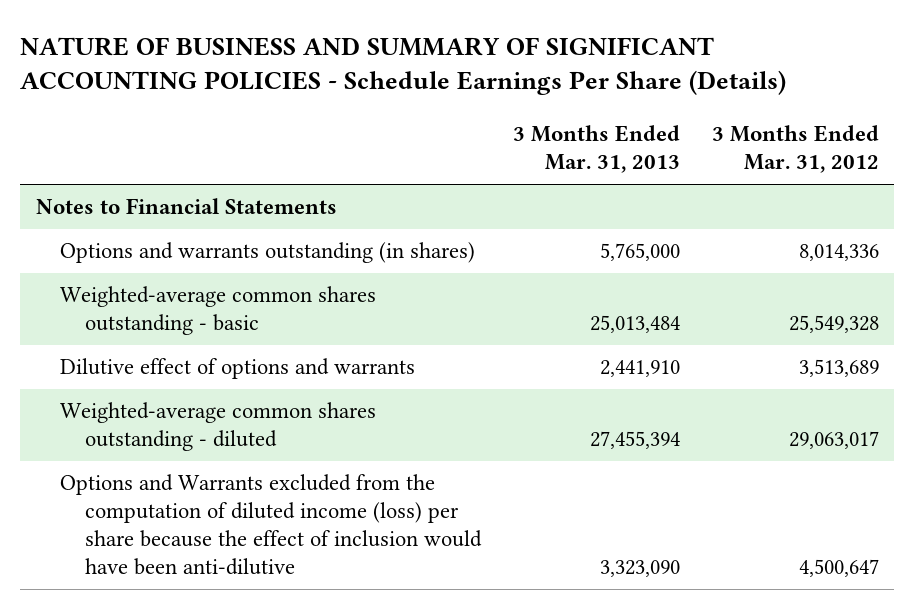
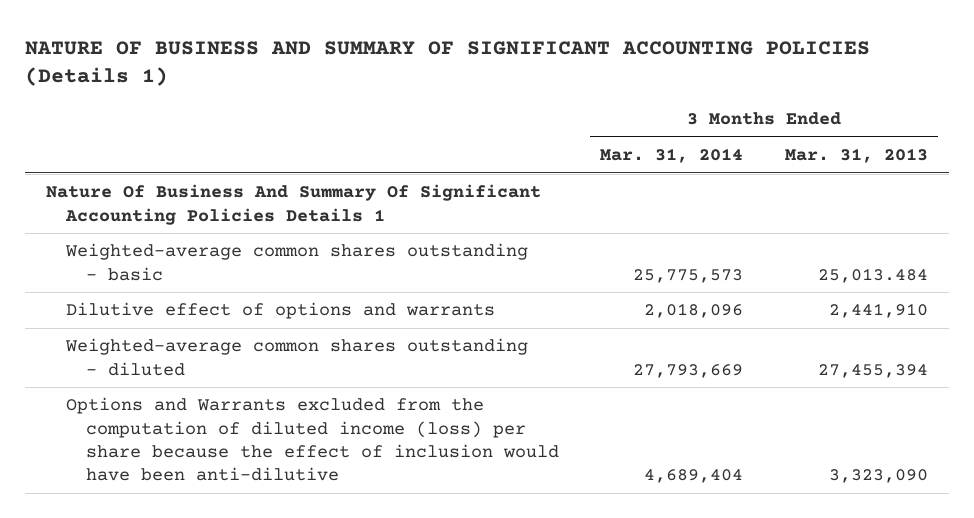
- NATURE OF BUSINESS AND SUMMARY OF SIGNIFICANT ACCOUNTING POLICIES - Schedule Earnings Per Share (Details)
+ NATURE OF BUSINESS AND SUMMARY OF SIGNIFICANT ACCOUNTING POLICIES (Details 1)
- | 3 Months Ended Mar. 31, 2013 | 3 Months Ended Mar. 31, 2012
+ | 3 Months Ended Mar. 31, 2014 | 3 Months Ended Mar. 31, 2013
- Notes to Financial Statements
- Options and warrants outstanding (in shares) | 5,765,000 | 8,014,336
- Weighted-average common shares outstanding - basic | 25,013,484 | 25,549,328
+ Nature Of Business And Summary Of Significant Accounting Policies Details 1
+ Weighted-average common shares outstanding - basic | 25,775,573 | 25,013.484

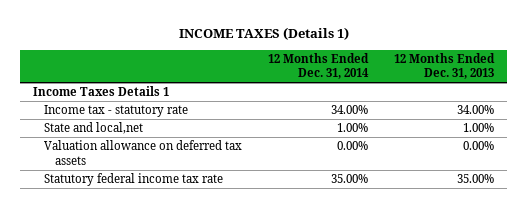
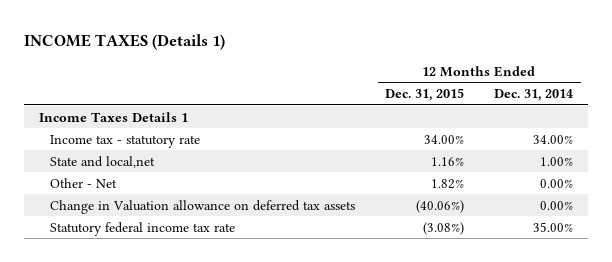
- | 12 Months Ended Dec. 31, 2014 | 12 Months Ended Dec. 31, 2013
+ | 12 Months Ended Dec. 31, 2015 | 12 Months Ended Dec. 31, 2014
- Valuation allowance on deferred tax assets | 0.00% | 0.00%
+ Other - Net | 1.82% | 0.00%
+ Change in Valuation allowance on deferred tax assets | (40.06%) | 0.00%

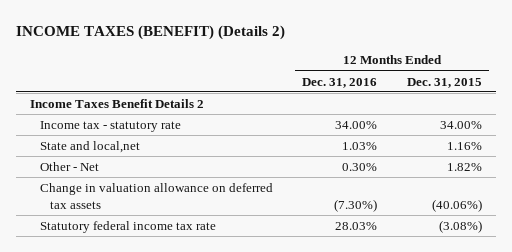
- INCOME TAXES (Details 1)
+ INCOME TAXES (BENEFIT) (Details 2)
- | 12 Months Ended Dec. 31, 2015 | 12 Months Ended Dec. 31, 2014
+ | 12 Months Ended Dec. 31, 2016 | 12 Months Ended Dec. 31, 2015
- Income Taxes Details 1
+ Income Taxes Benefit Details 2
- Change in Valuation allowance on deferred tax assets | (40.06%) | 0.00%
+ Change in valuation allowance on deferred tax assets | (7.30%) | (40.06%)

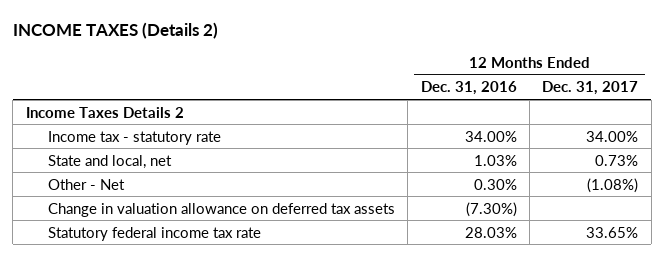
- INCOME TAXES (BENEFIT) (Details 2)
+ INCOME TAXES (Details 2)
- | 12 Months Ended Dec. 31, 2016 | 12 Months Ended Dec. 31, 2015
+ | 12 Months Ended Dec. 31, 2016 | 12 Months Ended Dec. 31, 2017
- Income Taxes Benefit Details 2
+ Income Taxes Details 2
- State and local,net | 1.03% | 1.16%
+ State and local, net | 1.03% | 0.73%

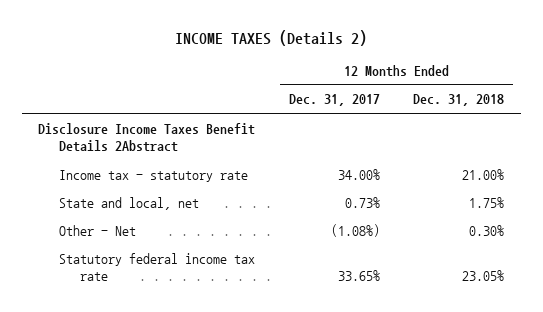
- | 12 Months Ended Dec. 31, 2016 | 12 Months Ended Dec. 31, 2017
+ | 12 Months Ended Dec. 31, 2017 | 12 Months Ended Dec. 31, 2018
- Income Taxes Details 2
+ Disclosure Income Taxes Benefit Details 2Abstract
- Change in valuation allowance on deferred tax assets | (7.30%) |

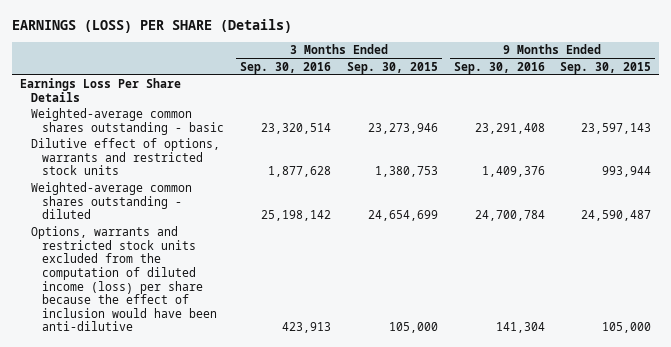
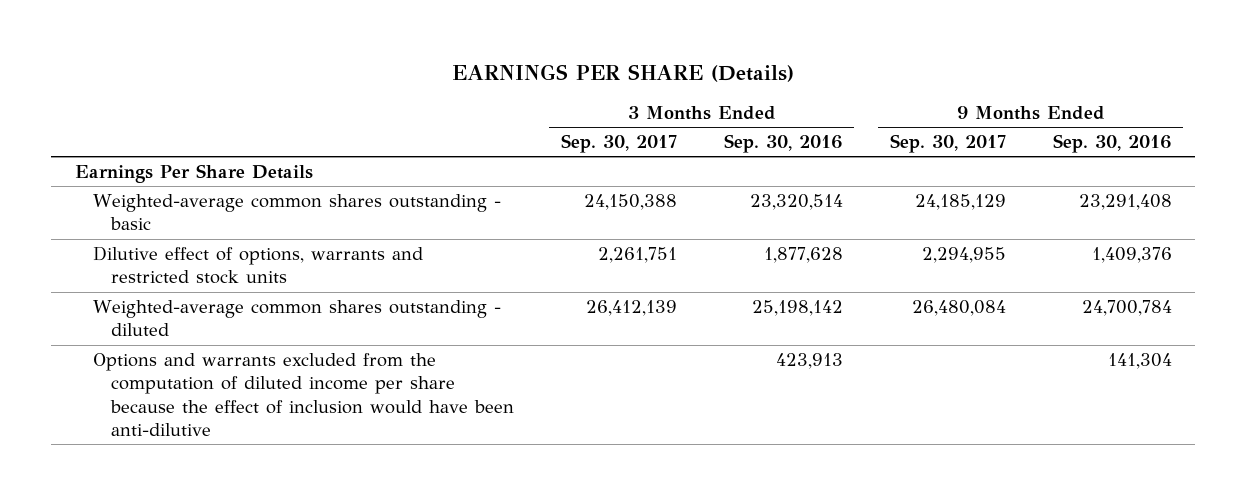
- EARNINGS (LOSS) PER SHARE (Details)
+ EARNINGS PER SHARE (Details)
- | 3 Months Ended Sep. 30, 2016 | 3 Months Ended Sep. 30, 2015 | 9 Months Ended Sep. 30, 2016 | 9 Months Ended Sep. 30, 2015
+ | 3 Months Ended Sep. 30, 2017 | 3 Months Ended Sep. 30, 2016 | 9 Months Ended Sep. 30, 2017 | 9 Months Ended Sep. 30, 2016
- Earnings Loss Per Share Details
+ Earnings Per Share Details
- Options, warrants and restricted stock units excluded from the computation of diluted income (loss) per share because the effect of inclusion would have been anti-dilutive | 423,913 | 105,000 | 141,304 | 105,000
+ Options and warrants excluded from the computation of diluted income per share because the effect of inclusion would have been anti-dilutive | | 423,913 | | 141,304

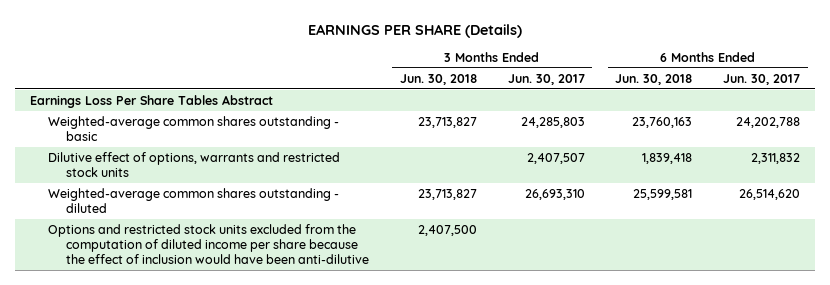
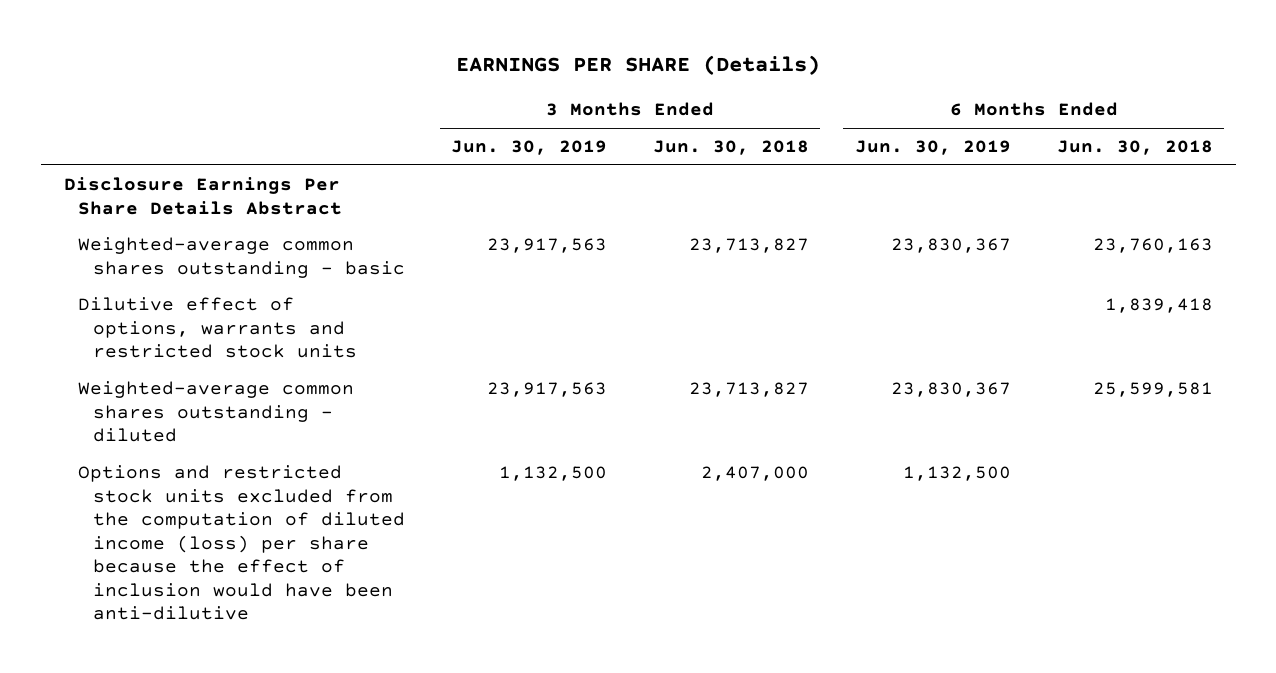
- | 3 Months Ended Jun. 30, 2018 | 3 Months Ended Jun. 30, 2017 | 6 Months Ended Jun. 30, 2018 | 6 Months Ended Jun. 30, 2017
+ | 3 Months Ended Jun. 30, 2019 | 3 Months Ended Jun. 30, 2018 | 6 Months Ended Jun. 30, 2019 | 6 Months Ended Jun. 30, 2018
- Earnings Loss Per Share Tables Abstract
+ Disclosure Earnings Per Share Details Abstract
- Options and restricted stock units excluded from the computation of diluted income per share because the effect of inclusion would have been anti-dilutive | 2,407,500 | | |
+ Options and restricted stock units excluded from the computation of diluted income (loss) per share because the effect of inclusion would have been anti-dilutive | 1,132,500 | 2,407,000 | 1,132,500 |

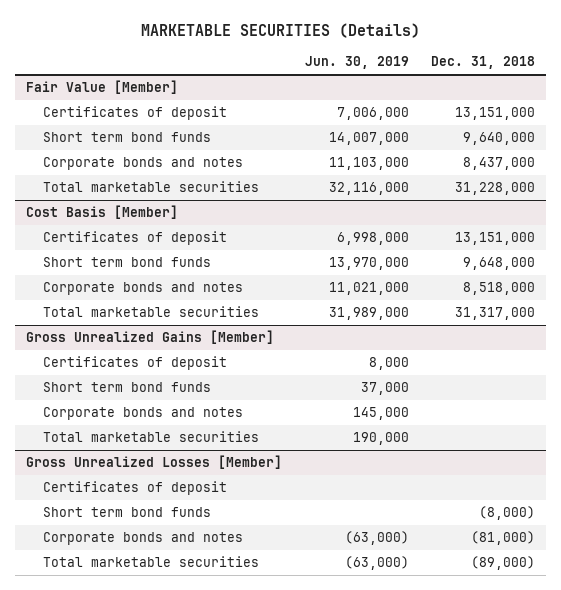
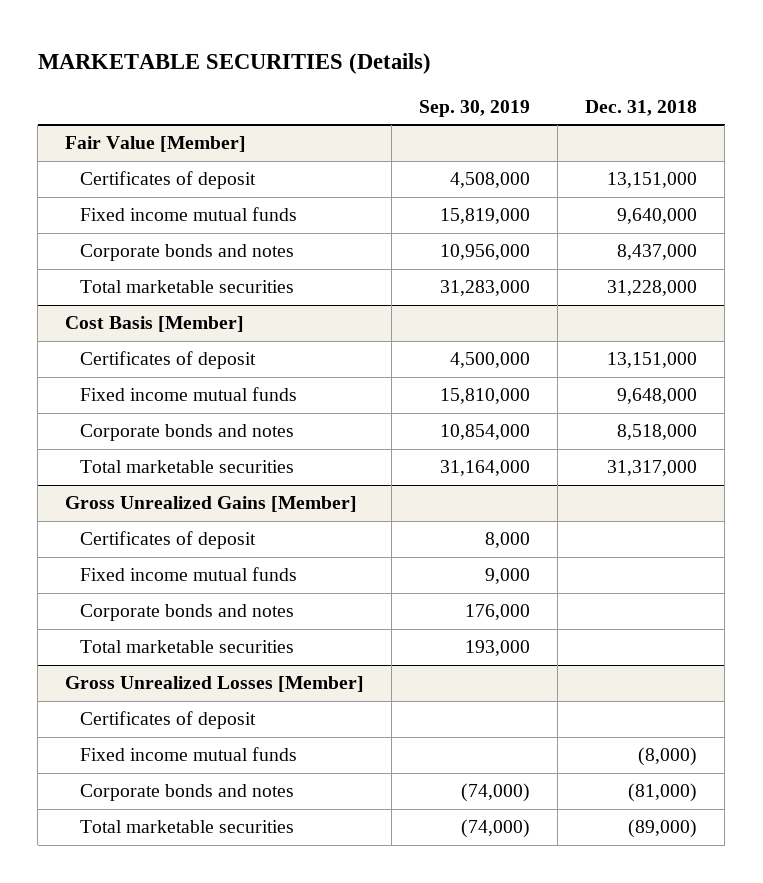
- | Jun. 30, 2019 | Dec. 31, 2018
+ | Sep. 30, 2019 | Dec. 31, 2018
@ Fair Value [Member]
- Short term bond funds | 14,007,000 | 9,640,000
+ Fixed income mutual funds | 15,819,000 | 9,640,000
@ Cost Basis [Member]
- Short term bond funds | 13,970,000 | 9,648,000
+ Fixed income mutual funds | 15,810,000 | 9,648,000
@ Gross Unrealized Gains [Member]
- Short term bond funds | 37,000 |
+ Fixed income mutual funds | 9,000 |
@ Gross Unrealized Losses [Member]
- Short term bond funds | | (8,000)
+ Fixed income mutual funds | | (8,000)

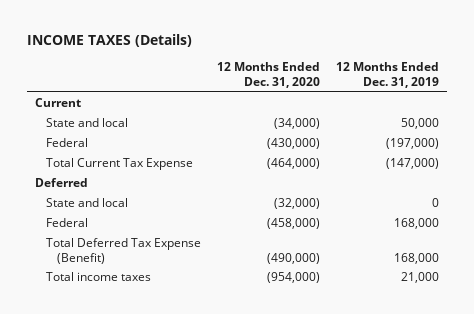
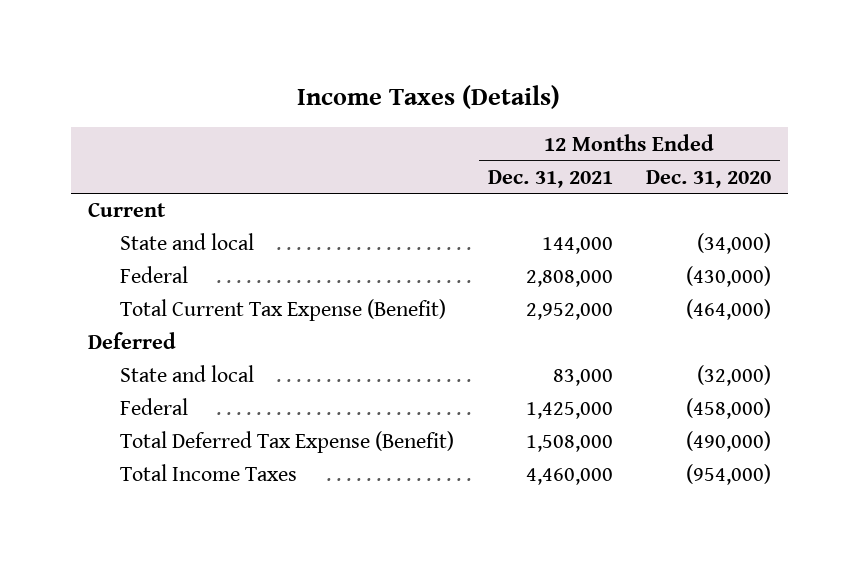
- INCOME TAXES (Details)
+ Income Taxes (Details)
- | 12 Months Ended Dec. 31, 2020 | 12 Months Ended Dec. 31, 2019
+ | 12 Months Ended Dec. 31, 2021 | 12 Months Ended Dec. 31, 2020
- Total Current Tax Expense | (464,000) | (147,000)
+ Total Current Tax Expense (Benefit) | 2,952,000 | (464,000)
- Total income taxes | (954,000) | 21,000
+ Total Income Taxes | 4,460,000 | (954,000)

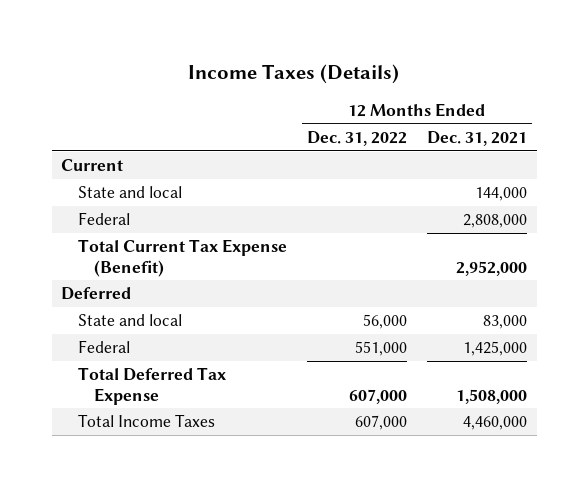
- | 12 Months Ended Dec. 31, 2021 | 12 Months Ended Dec. 31, 2020
+ | 12 Months Ended Dec. 31, 2022 | 12 Months Ended Dec. 31, 2021
- Total Deferred Tax Expense (Benefit) | 1,508,000 | (490,000)
+ Total Deferred Tax Expense | 607,000 | 1,508,000

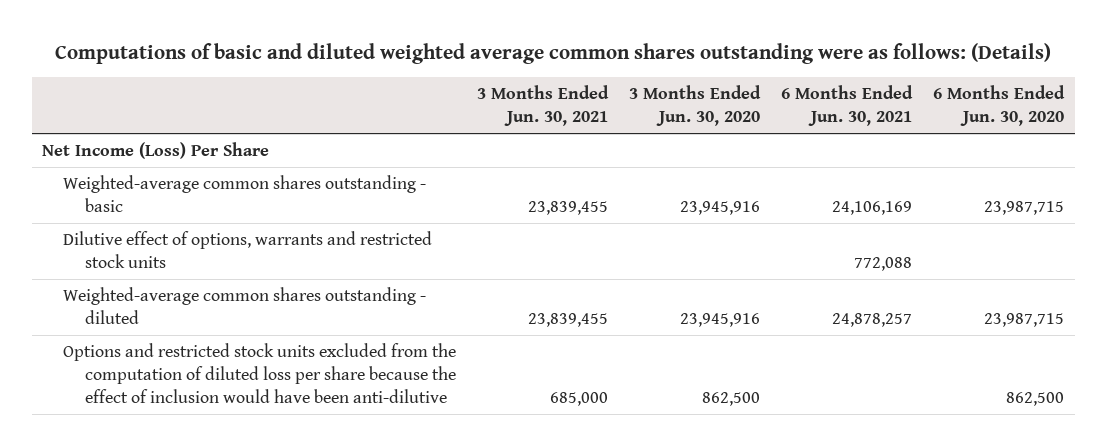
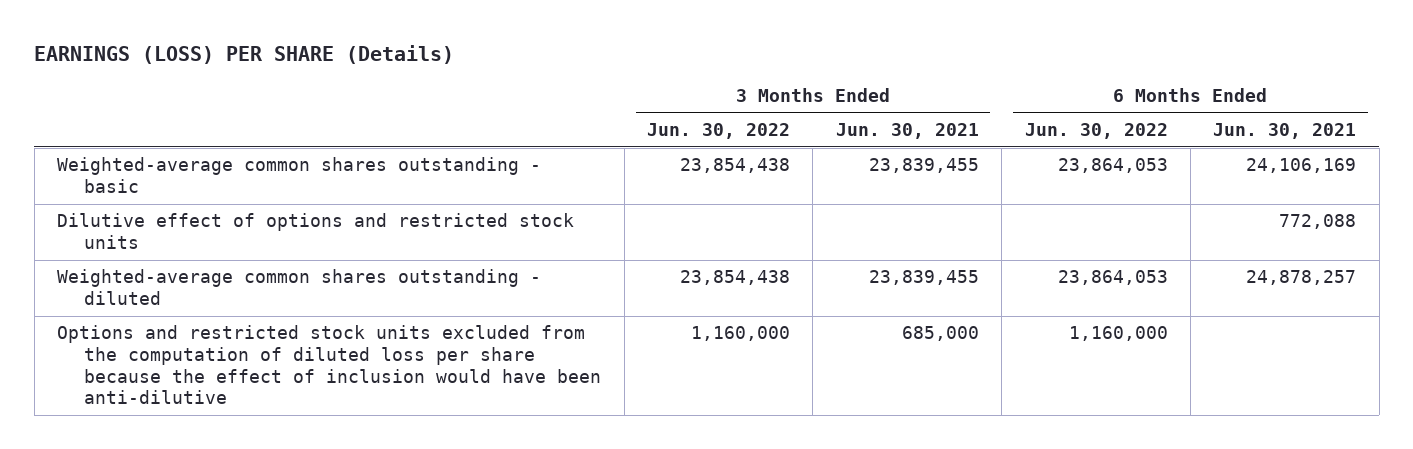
- Computations of basic and diluted weighted average common shares outstanding were as follows: (Details)
+ EARNINGS (LOSS) PER SHARE (Details)
- | 3 Months Ended Jun. 30, 2021 | 3 Months Ended Jun. 30, 2020 | 6 Months Ended Jun. 30, 2021 | 6 Months Ended Jun. 30, 2020
+ | 3 Months Ended Jun. 30, 2022 | 3 Months Ended Jun. 30, 2021 | 6 Months Ended Jun. 30, 2022 | 6 Months Ended Jun. 30, 2021
- Net Income (Loss) Per Share
- Dilutive effect of options, warrants and restricted stock units | | | 772,088 |
+ Dilutive effect of options and restricted stock units | | | | 772,088

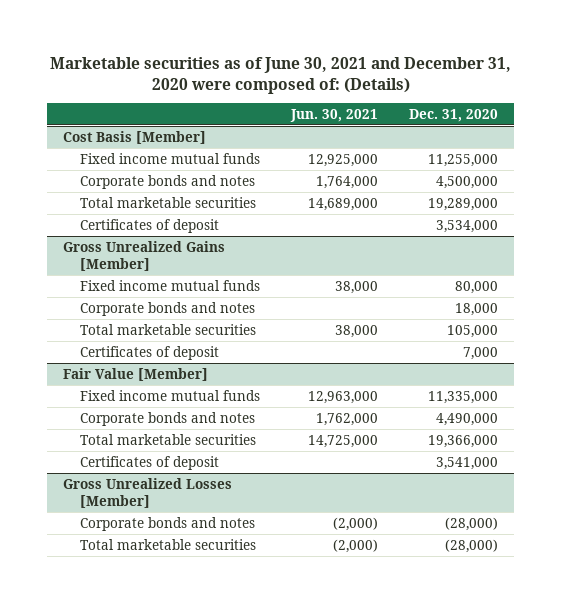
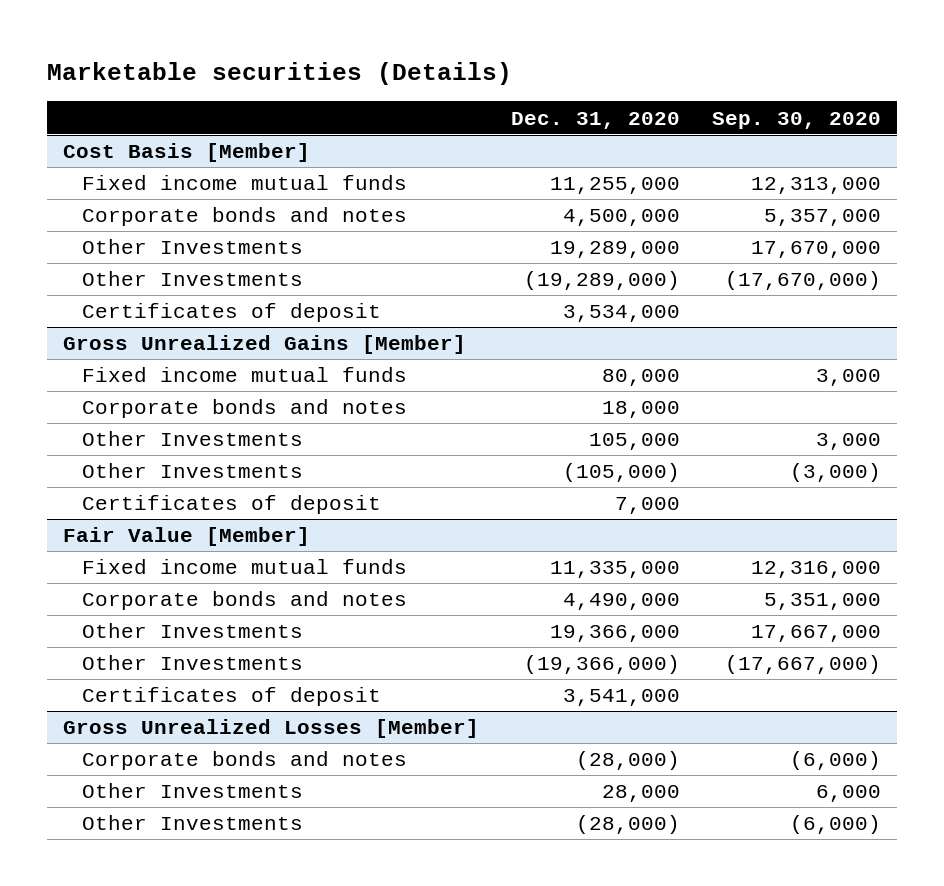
- Marketable securities as of June 30, 2021 and December 31, 2020 were composed of: (Details)
+ Marketable securities (Details)
- | Jun. 30, 2021 | Dec. 31, 2020
+ | Dec. 31, 2020 | Sep. 30, 2020
@ Cost Basis [Member]
- Total marketable securities | 14,689,000 | 19,289,000
+ Other Investments | 19,289,000 | 17,670,000
+ Other Investments | (19,289,000) | (17,670,000)
@ Gross Unrealized Gains [Member]
- Total marketable securities | 38,000 | 105,000
+ Other Investments | 105,000 | 3,000
+ Other Investments | (105,000) | (3,000)
@ Fair Value [Member]
- Total marketable securities | 14,725,000 | 19,366,000
+ Other Investments | 19,366,000 | 17,667,000
+ Other Investments | (19,366,000) | (17,667,000)
@ Gross Unrealized Losses [Member]
- Total marketable securities | (2,000) | (28,000)
+ Other Investments | 28,000 | 6,000
+ Other Investments | (28,000) | (6,000)

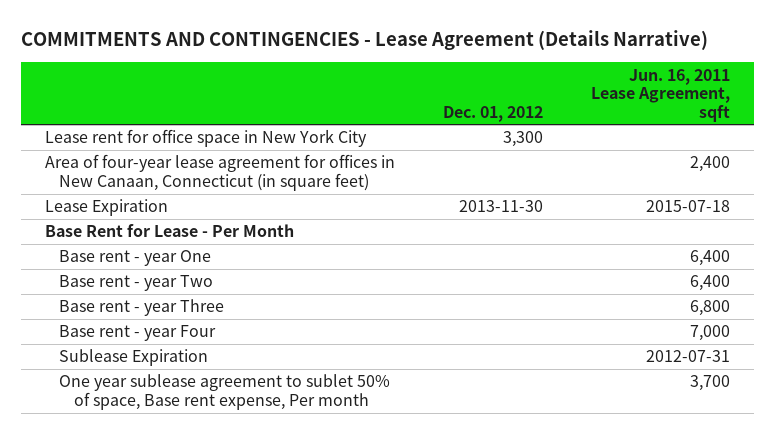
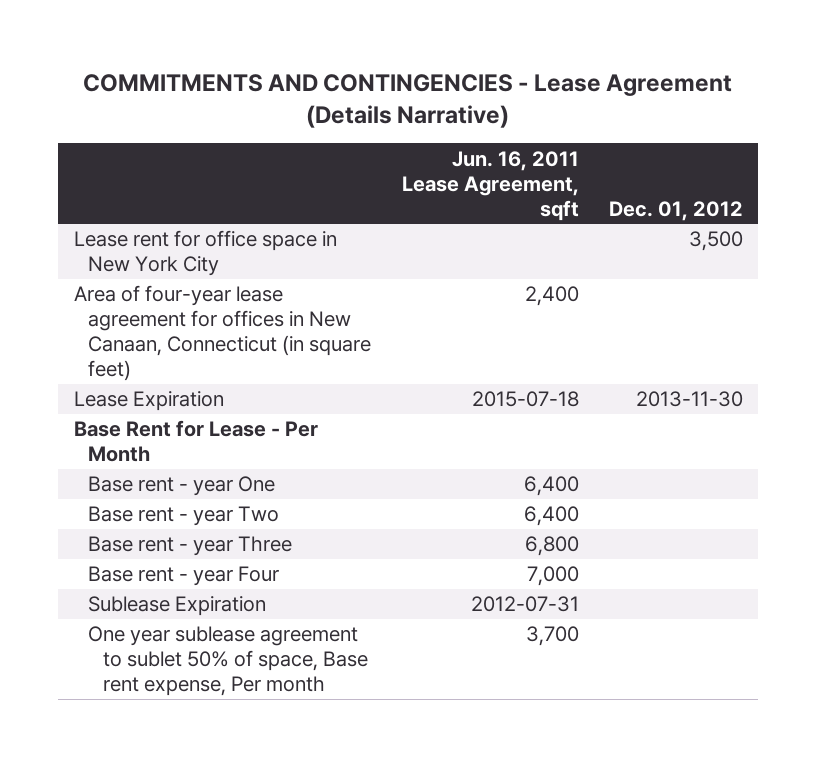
- | Dec. 01, 2012 | Jun. 16, 2011 Lease Agreement, sqft
+ | Jun. 16, 2011 Lease Agreement, sqft | Dec. 01, 2012
- Lease rent for office space in New York City | 3,300 |
+ Lease rent for office space in New York City | | 3,500

